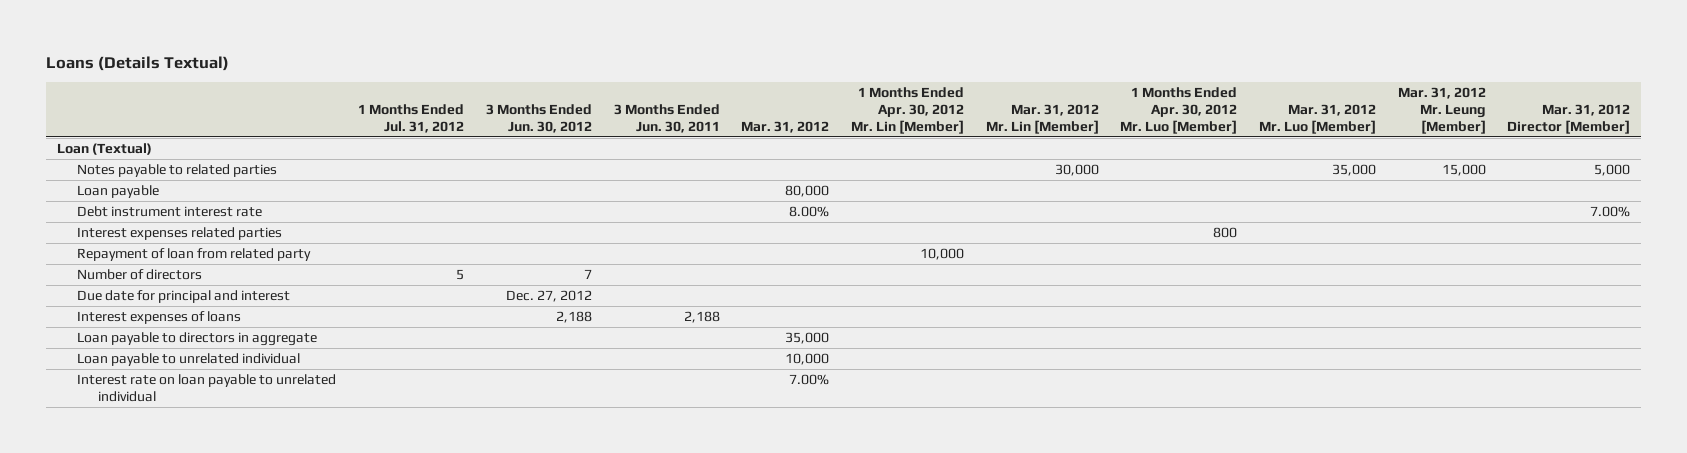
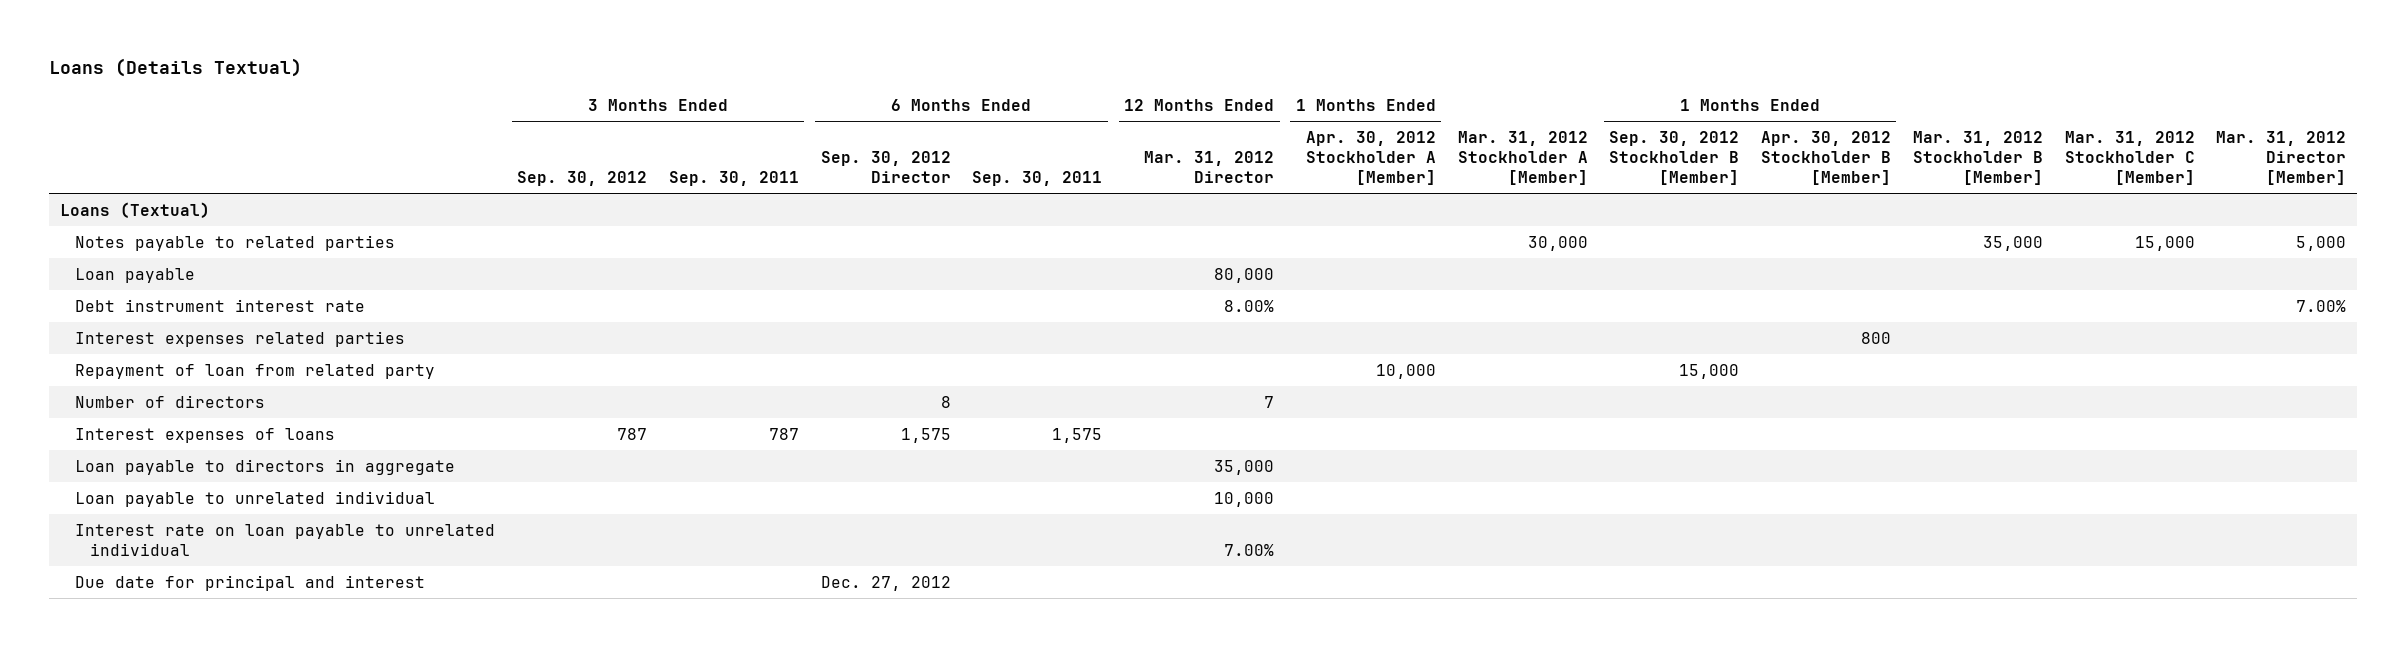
- | 1 Months Ended Jul. 31, 2012 | 3 Months Ended Jun. 30, 2012 | 3 Months Ended Jun. 30, 2011 | Mar. 31, 2012 | 1 Months Ended Apr. 30, 2012 Mr. Lin [Member] | Mar. 31, 2012 Mr. Lin [Member] | 1 Months Ended Apr. 30, 2012 Mr. Luo [Member] | Mar. 31, 2012 Mr. Luo [Member] | Mar. 31, 2012 Mr. Leung [Member] | Mar. 31, 2012 Director [Member]
+ | 3 Months Ended Sep. 30, 2012 | 3 Months Ended Sep. 30, 2011 | 6 Months Ended Sep. 30, 2012 Director | 6 Months Ended Sep. 30, 2011 | 12 Months Ended Mar. 31, 2012 Director | 1 Months Ended Apr. 30, 2012 Stockholder A [Member] | Mar. 31, 2012 Stockholder A [Member] | 1 Months Ended Sep. 30, 2012 Stockholder B [Member] | 1 Months Ended Apr. 30, 2012 Stockholder B [Member] | Mar. 31, 2012 Stockholder B [Member] | Mar. 31, 2012 Stockholder C [Member] | Mar. 31, 2012 Director [Member]
- Loan (Textual)
+ Loans (Textual)
moved down: Due date for principal and interest | | | Dec. 27, 2012 | | | | | | | | |

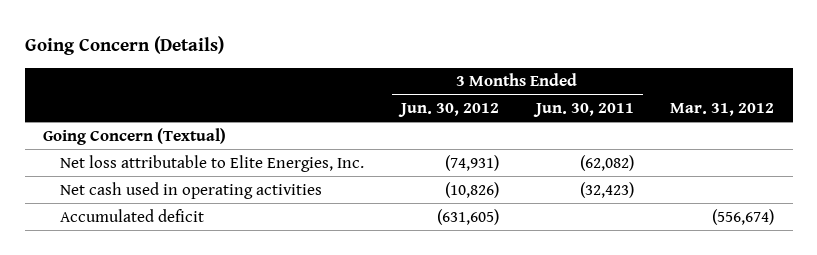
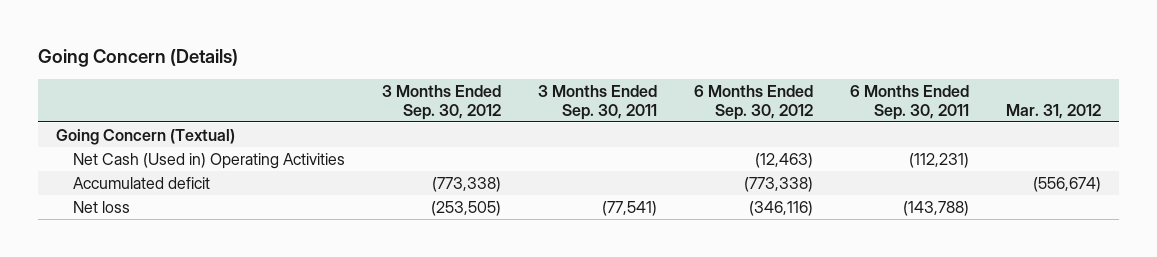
- | 3 Months Ended Jun. 30, 2012 | 3 Months Ended Jun. 30, 2011 | Mar. 31, 2012
+ | 3 Months Ended Sep. 30, 2012 | 3 Months Ended Sep. 30, 2011 | 6 Months Ended Sep. 30, 2012 | 6 Months Ended Sep. 30, 2011 | Mar. 31, 2012
- Net loss attributable to Elite Energies, Inc. | (74,931) | (62,082) |
- Net cash used in operating activities | (10,826) | (32,423) |
+ Net Cash (Used in) Operating Activities | | | (12,463) | (112,231) |
+ Net loss | (253,505) | (77,541) | (346,116) | (143,788) |

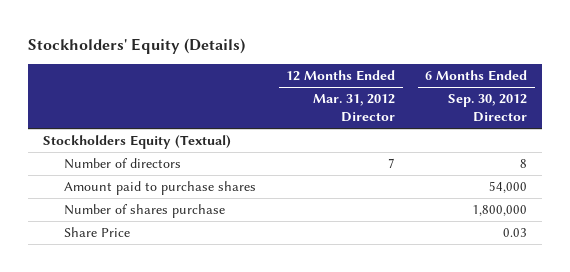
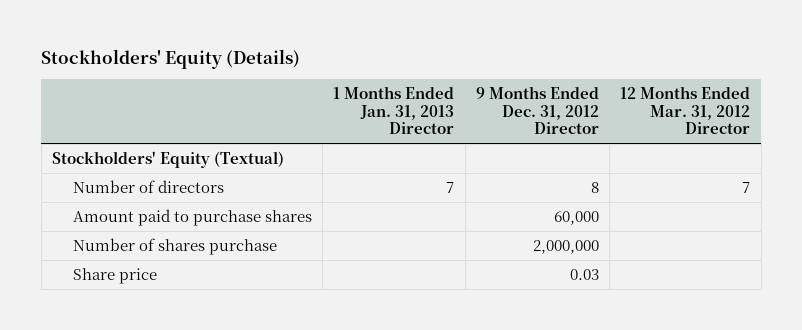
- | 12 Months Ended Mar. 31, 2012 Director | 6 Months Ended Sep. 30, 2012 Director
+ | 1 Months Ended Jan. 31, 2013 Director | 9 Months Ended Dec. 31, 2012 Director | 12 Months Ended Mar. 31, 2012 Director
- Stockholders Equity (Textual)
+ Stockholders' Equity (Textual)
- Share Price | | 0.03
+ Share price | | 0.03 |

